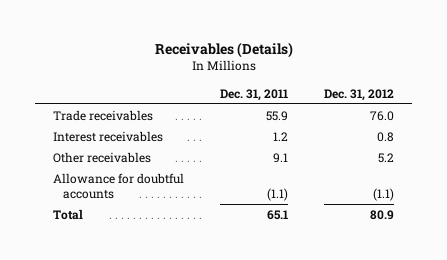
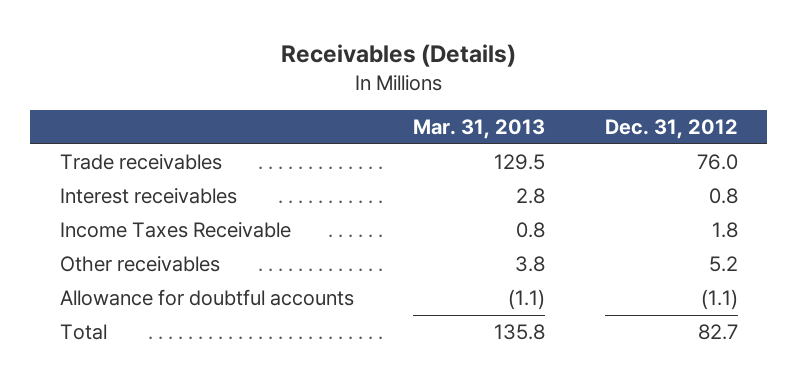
- | Dec. 31, 2011 | Dec. 31, 2012
+ | Mar. 31, 2013 | Dec. 31, 2012
+ Income Taxes Receivable | 0.8 | 1.8
- Total | 65.1 | 80.9
+ Total | 135.8 | 82.7

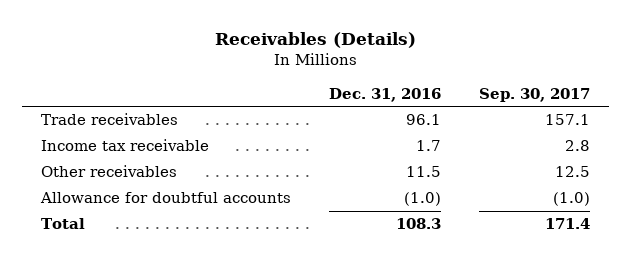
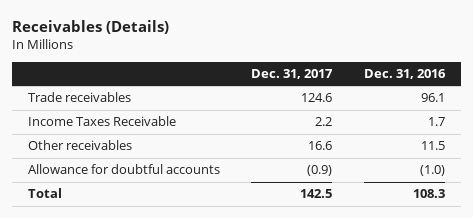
- | Dec. 31, 2016 | Sep. 30, 2017
+ | Dec. 31, 2017 | Dec. 31, 2016
- Income tax receivable | 1.7 | 2.8
+ Income Taxes Receivable | 2.2 | 1.7

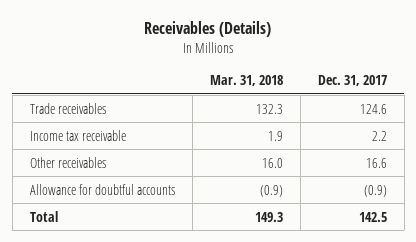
- | Dec. 31, 2017 | Dec. 31, 2016
+ | Mar. 31, 2018 | Dec. 31, 2017
- Income Taxes Receivable | 2.2 | 1.7
+ Income tax receivable | 1.9 | 2.2

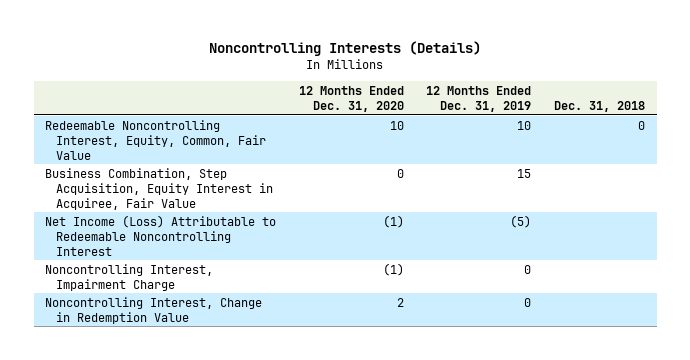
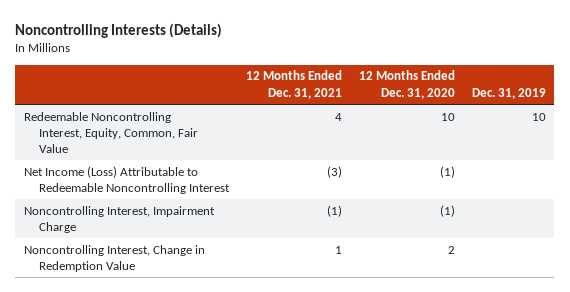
- | 12 Months Ended Dec. 31, 2020 | 12 Months Ended Dec. 31, 2019 | Dec. 31, 2018
+ | 12 Months Ended Dec. 31, 2021 | 12 Months Ended Dec. 31, 2020 | Dec. 31, 2019
- Business Combination, Step Acquisition, Equity Interest in Acquiree, Fair Value | 0 | 15 |

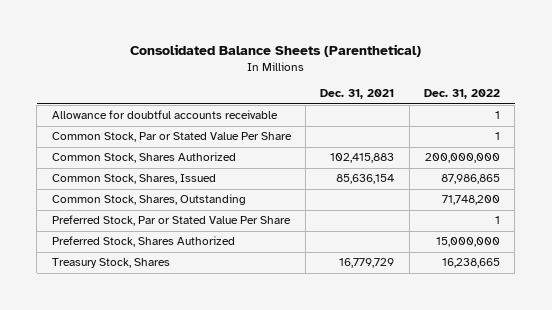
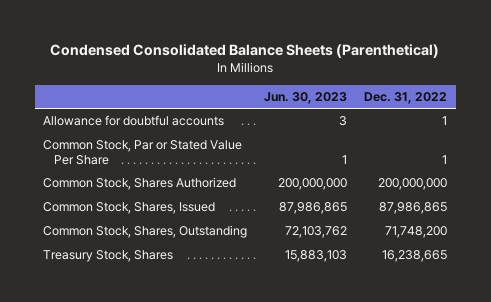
- Consolidated Balance Sheets (Parenthetical)
+ Condensed Consolidated Balance Sheets (Parenthetical)
- | Dec. 31, 2021 | Dec. 31, 2022
+ | Jun. 30, 2023 | Dec. 31, 2022
- Allowance for doubtful accounts receivable | | 1
+ Allowance for doubtful accounts | 3 | 1
- Preferred Stock, Par or Stated Value Per Share | | 1
- Preferred Stock, Shares Authorized | | 15,000,000

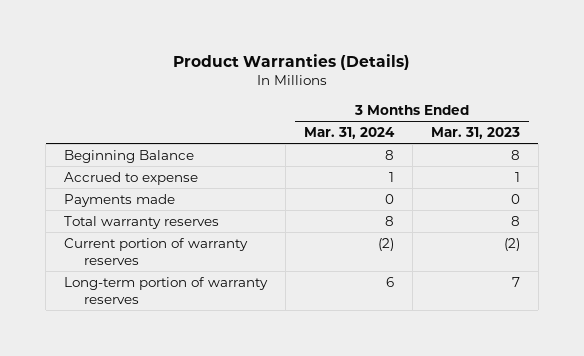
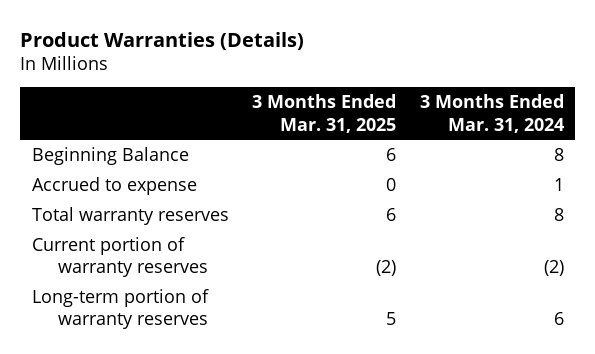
- | 3 Months Ended Mar. 31, 2024 | 3 Months Ended Mar. 31, 2023
+ | 3 Months Ended Mar. 31, 2025 | 3 Months Ended Mar. 31, 2024
- Payments made | 0 | 0

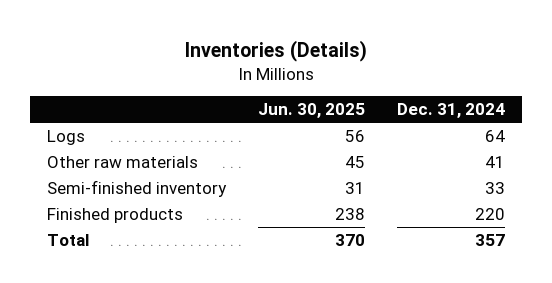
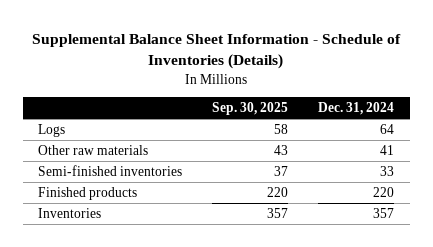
- Inventories (Details)
+ Supplemental Balance Sheet Information - Schedule of Inventories (Details)
- | Jun. 30, 2025 | Dec. 31, 2024
+ | Sep. 30, 2025 | Dec. 31, 2024
- Semi-finished inventory | 31 | 33
+ Semi-finished inventories | 37 | 33
- Total | 370 | 357
+ Inventories | 357 | 357

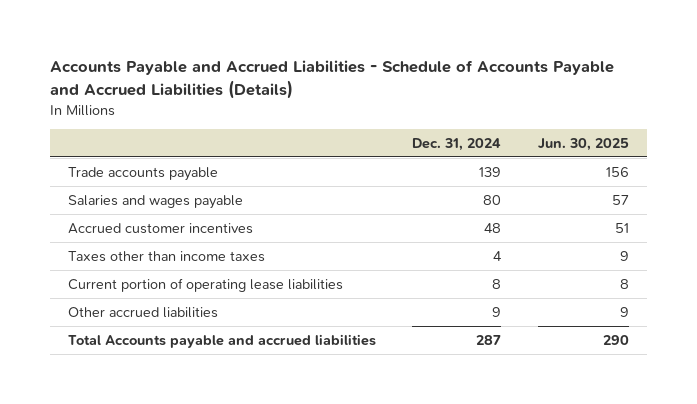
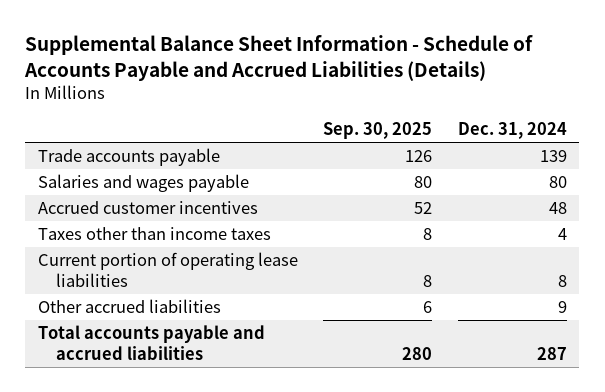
- Accounts Payable and Accrued Liabilities - Schedule of Accounts Payable and Accrued Liabilities (Details)
+ Supplemental Balance Sheet Information - Schedule of Accounts Payable and Accrued Liabilities (Details)
- | Dec. 31, 2024 | Jun. 30, 2025
+ | Sep. 30, 2025 | Dec. 31, 2024
- Total Accounts payable and accrued liabilities | 287 | 290
+ Total accounts payable and accrued liabilities | 280 | 287

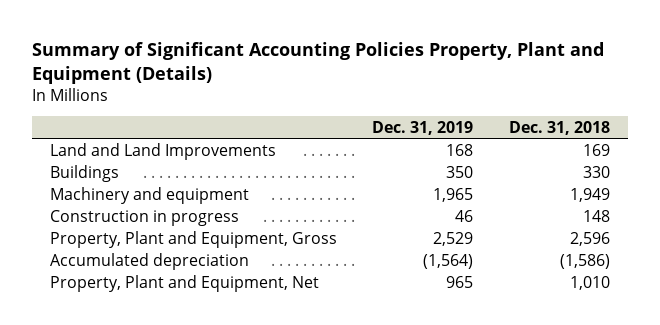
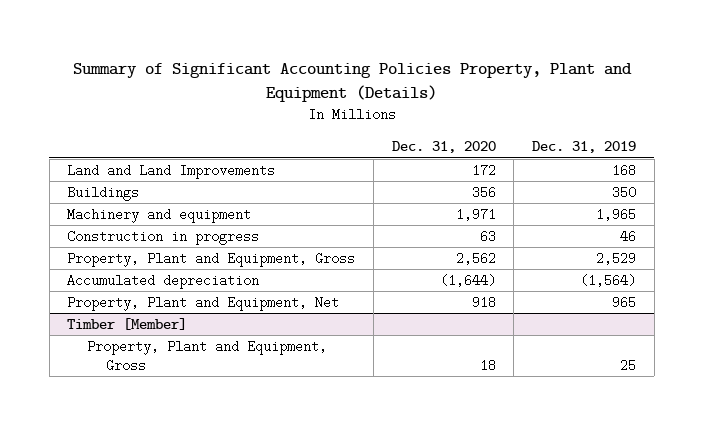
- | Dec. 31, 2019 | Dec. 31, 2018
+ | Dec. 31, 2020 | Dec. 31, 2019
+ Timber [Member]
+ Property, Plant and Equipment, Gross | 18 | 25

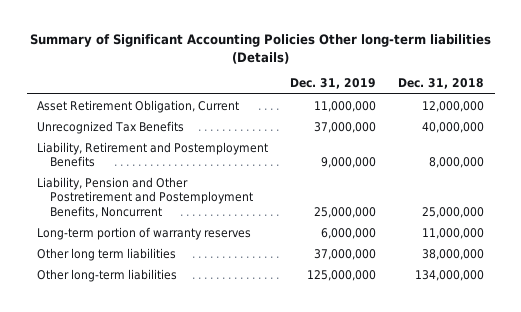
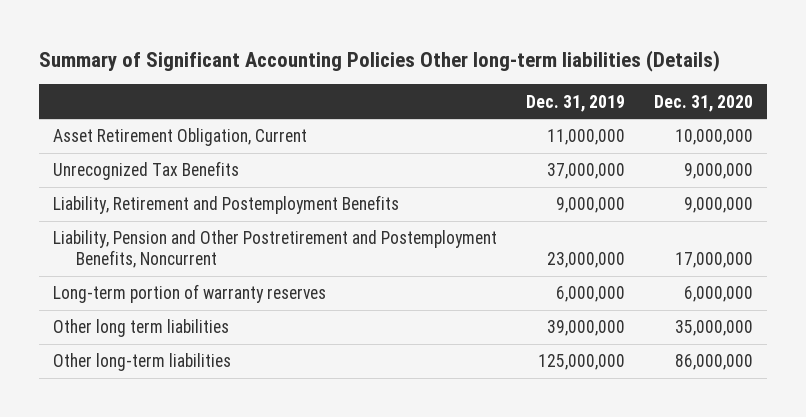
- | Dec. 31, 2019 | Dec. 31, 2018
+ | Dec. 31, 2019 | Dec. 31, 2020
- Liability, Pension and Other Postretirement and Postemployment Benefits, Noncurrent | 25,000,000 | 25,000,000
+ Liability, Pension and Other Postretirement and Postemployment Benefits, Noncurrent | 23,000,000 | 17,000,000
- Other long term liabilities | 37,000,000 | 38,000,000
+ Other long term liabilities | 39,000,000 | 35,000,000

